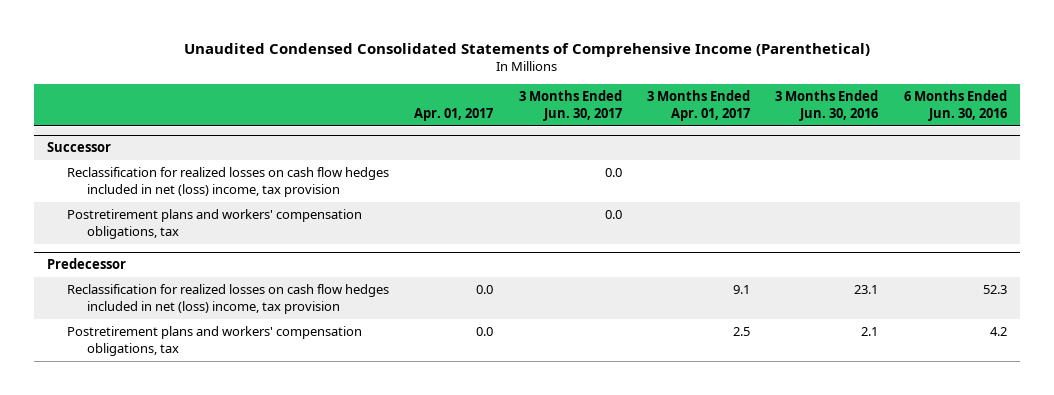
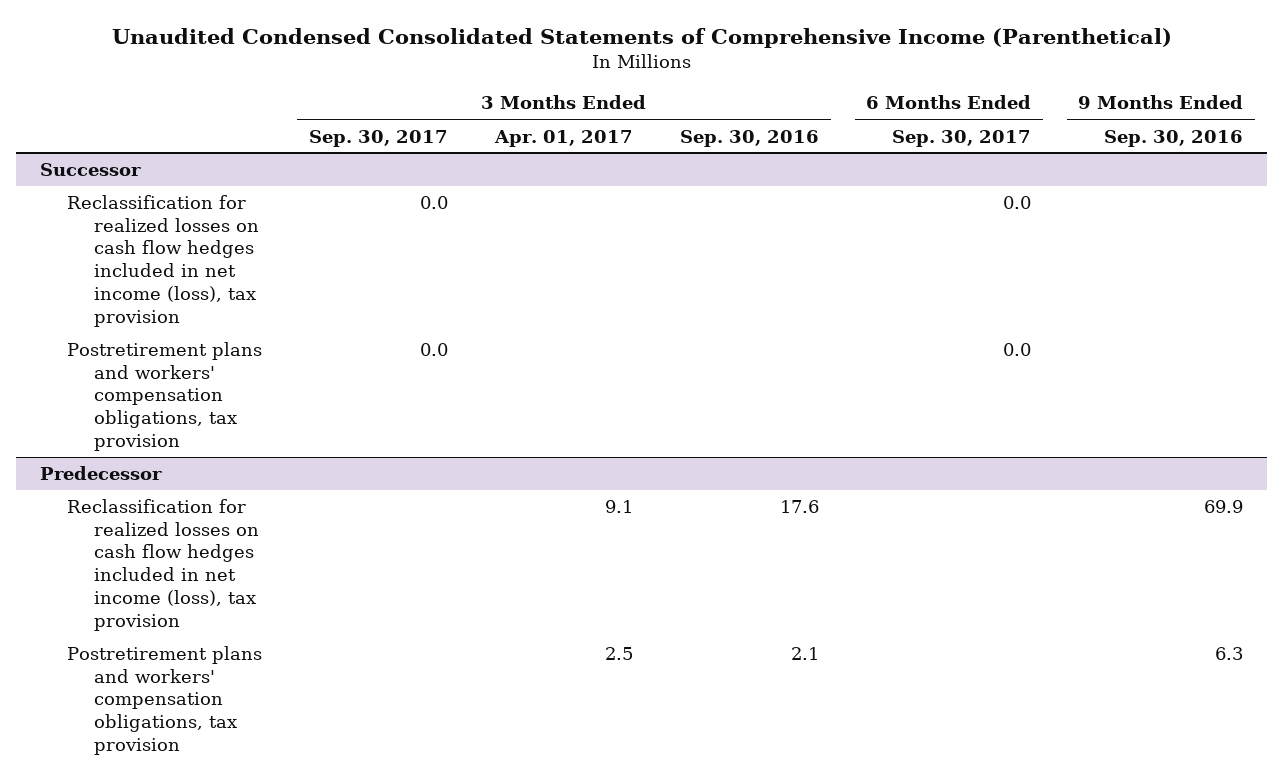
- | Apr. 01, 2017 | 3 Months Ended Jun. 30, 2017 | 3 Months Ended Apr. 01, 2017 | 3 Months Ended Jun. 30, 2016 | 6 Months Ended Jun. 30, 2016
+ | 3 Months Ended Sep. 30, 2017 | 3 Months Ended Apr. 01, 2017 | 3 Months Ended Sep. 30, 2016 | 6 Months Ended Sep. 30, 2017 | 9 Months Ended Sep. 30, 2016
@ Successor
- Reclassification for realized losses on cash flow hedges included in net (loss) income, tax provision | | 0.0 | | |
- Postretirement plans and workers' compensation obligations, tax | | 0.0 | | |
+ Reclassification for realized losses on cash flow hedges included in net income (loss), tax provision | 0.0 | | | 0.0 |
+ Postretirement plans and workers' compensation obligations, tax provision | 0.0 | | | 0.0 |
@ Predecessor
- Reclassification for realized losses on cash flow hedges included in net (loss) income, tax provision | 0.0 | | 9.1 | 23.1 | 52.3
- Postretirement plans and workers' compensation obligations, tax | 0.0 | | 2.5 | 2.1 | 4.2
+ Reclassification for realized losses on cash flow hedges included in net income (loss), tax provision | | 9.1 | 17.6 | | 69.9
+ Postretirement plans and workers' compensation obligations, tax provision | | 2.5 | 2.1 | | 6.3

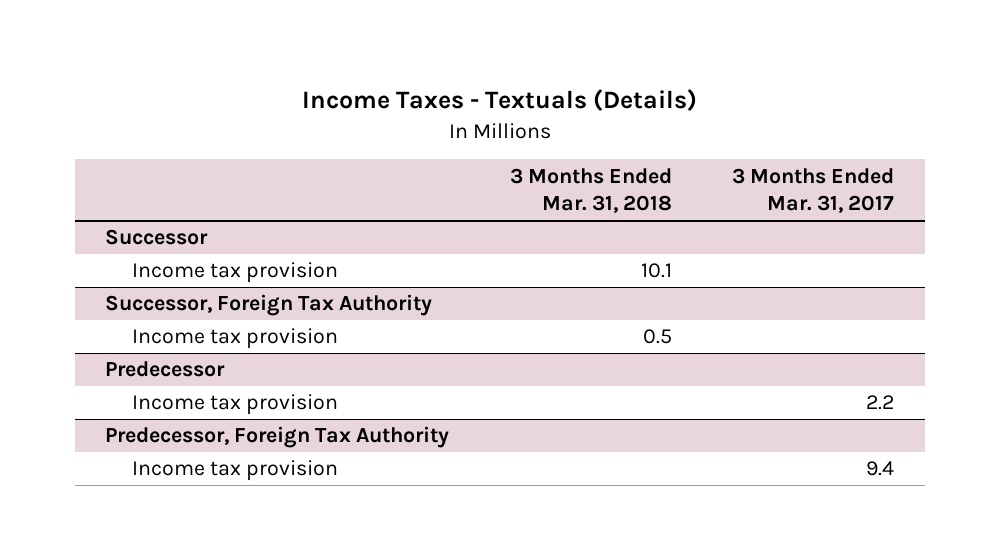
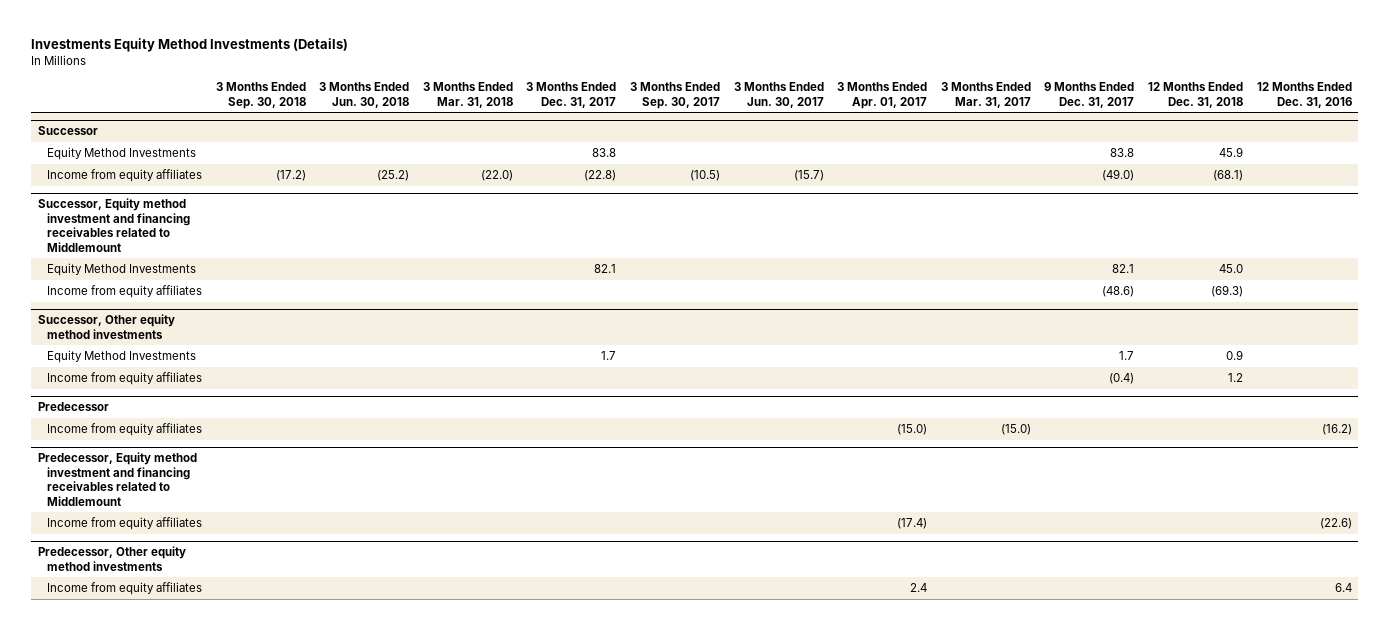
- Income Taxes - Textuals (Details)
+ Investments Equity Method Investments (Details)
- | 3 Months Ended Mar. 31, 2018 | 3 Months Ended Mar. 31, 2017
+ | 3 Months Ended Sep. 30, 2018 | 3 Months Ended Jun. 30, 2018 | 3 Months Ended Mar. 31, 2018 | 3 Months Ended Dec. 31, 2017 | 3 Months Ended Sep. 30, 2017 | 3 Months Ended Jun. 30, 2017 | 3 Months Ended Apr. 01, 2017 | 3 Months Ended Mar. 31, 2017 | 9 Months Ended Dec. 31, 2017 | 12 Months Ended Dec. 31, 2018 | 12 Months Ended Dec. 31, 2016
@ Successor
- Income tax provision | 10.1 |
- Successor, Foreign Tax Authority
- Income tax provision | 0.5 |
@ Successor
+ Equity Method Investments | | | | 83.8 | | | | | 83.8 | 45.9 |
+ Income from equity affiliates | (17.2) | (25.2) | (22.0) | (22.8) | (10.5) | (15.7) | | | (49.0) | (68.1) |
+ Successor, Equity method investment and financing receivables related to Middlemount
+ Equity Method Investments | | | | 82.1 | | | | | 82.1 | 45.0 |
+ Income from equity affiliates | | | | | | | | | (48.6) | (69.3) |
+ Successor, Other equity method investments
+ Equity Method Investments | | | | 1.7 | | | | | 1.7 | 0.9 |
+ Income from equity affiliates | | | | | | | | | (0.4) | 1.2 |
@ Predecessor
- Income tax provision | | 2.2
- Predecessor, Foreign Tax Authority
- Income tax provision | | 9.4
@ Predecessor
+ Income from equity affiliates | | | | | | | (15.0) | (15.0) | | | (16.2)
+ Predecessor, Equity method investment and financing receivables related to Middlemount
+ Income from equity affiliates | | | | | | | (17.4) | | | | (22.6)
+ Predecessor, Other equity method investments
+ Income from equity affiliates | | | | | | | 2.4 | | | | 6.4

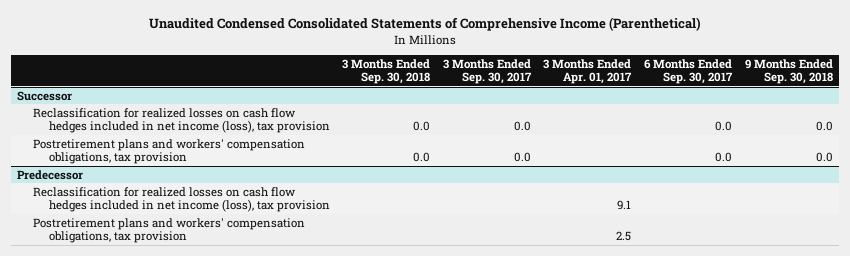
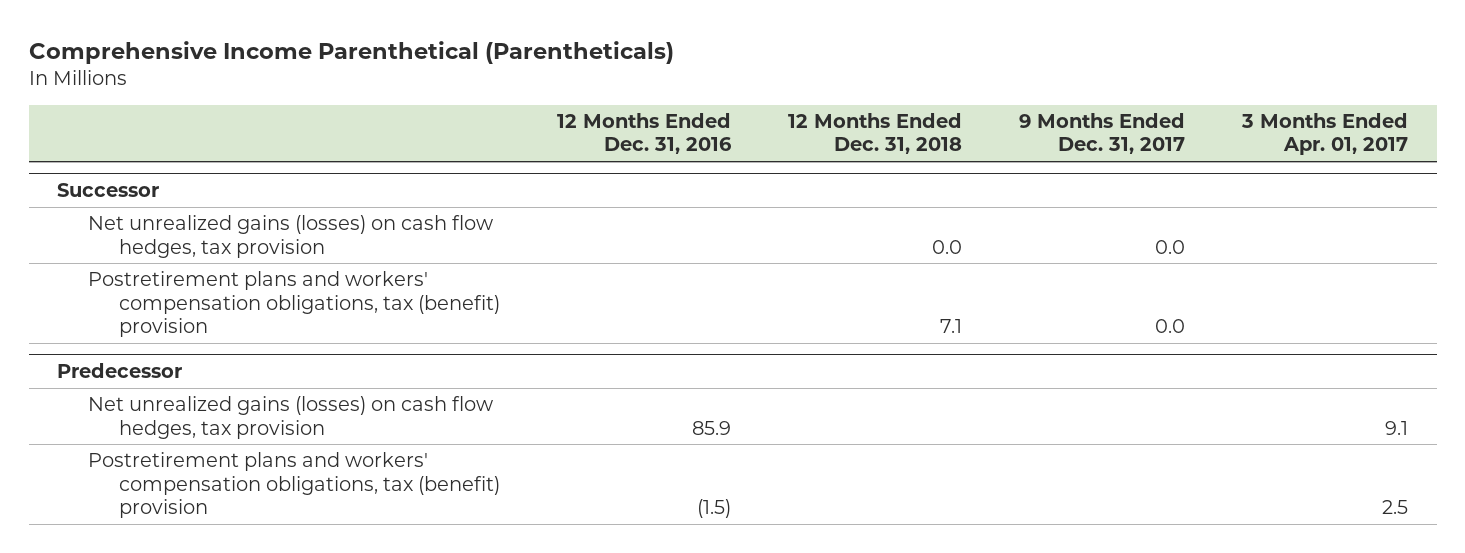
- Unaudited Condensed Consolidated Statements of Comprehensive Income (Parenthetical)
+ Comprehensive Income Parenthetical (Parentheticals)
- | 3 Months Ended Sep. 30, 2018 | 3 Months Ended Sep. 30, 2017 | 3 Months Ended Apr. 01, 2017 | 6 Months Ended Sep. 30, 2017 | 9 Months Ended Sep. 30, 2018
+ | 12 Months Ended Dec. 31, 2016 | 12 Months Ended Dec. 31, 2018 | 9 Months Ended Dec. 31, 2017 | 3 Months Ended Apr. 01, 2017
@ Successor
- Reclassification for realized losses on cash flow hedges included in net income (loss), tax provision | 0.0 | 0.0 | | 0.0 | 0.0
- Postretirement plans and workers' compensation obligations, tax provision | 0.0 | 0.0 | | 0.0 | 0.0
+ Net unrealized gains (losses) on cash flow hedges, tax provision | | 0.0 | 0.0 |
+ Postretirement plans and workers' compensation obligations, tax (benefit) provision | | 7.1 | 0.0 |
@ Predecessor
- Reclassification for realized losses on cash flow hedges included in net income (loss), tax provision | | | 9.1 | |
- Postretirement plans and workers' compensation obligations, tax provision | | | 2.5 | |
+ Net unrealized gains (losses) on cash flow hedges, tax provision | 85.9 | | | 9.1
+ Postretirement plans and workers' compensation obligations, tax (benefit) provision | (1.5) | | | 2.5

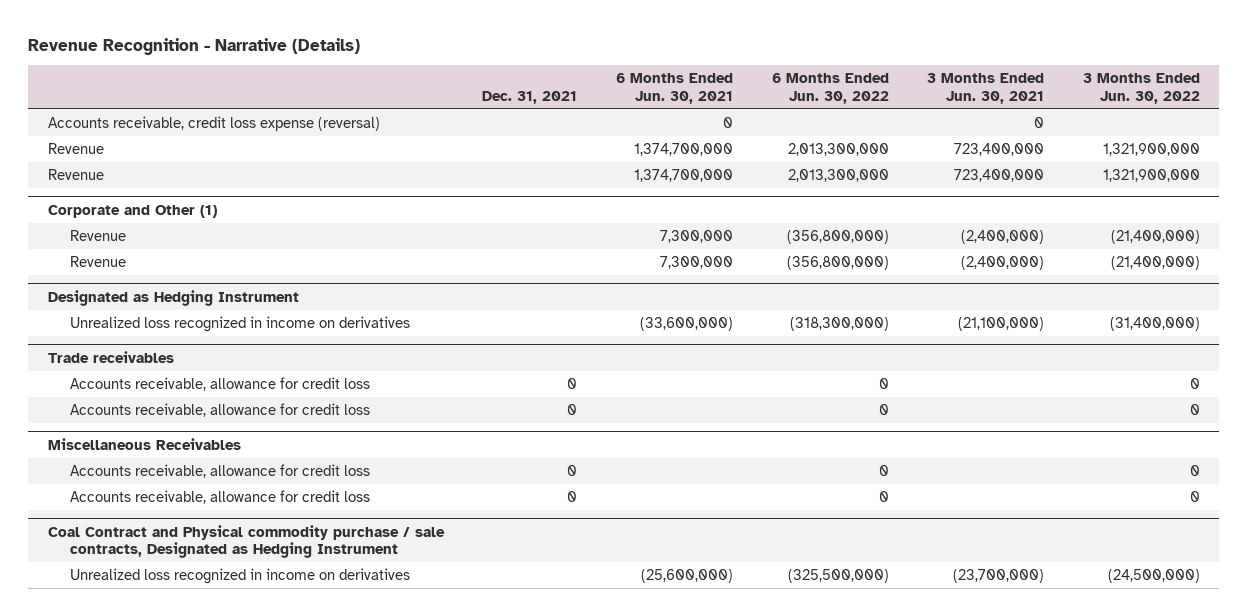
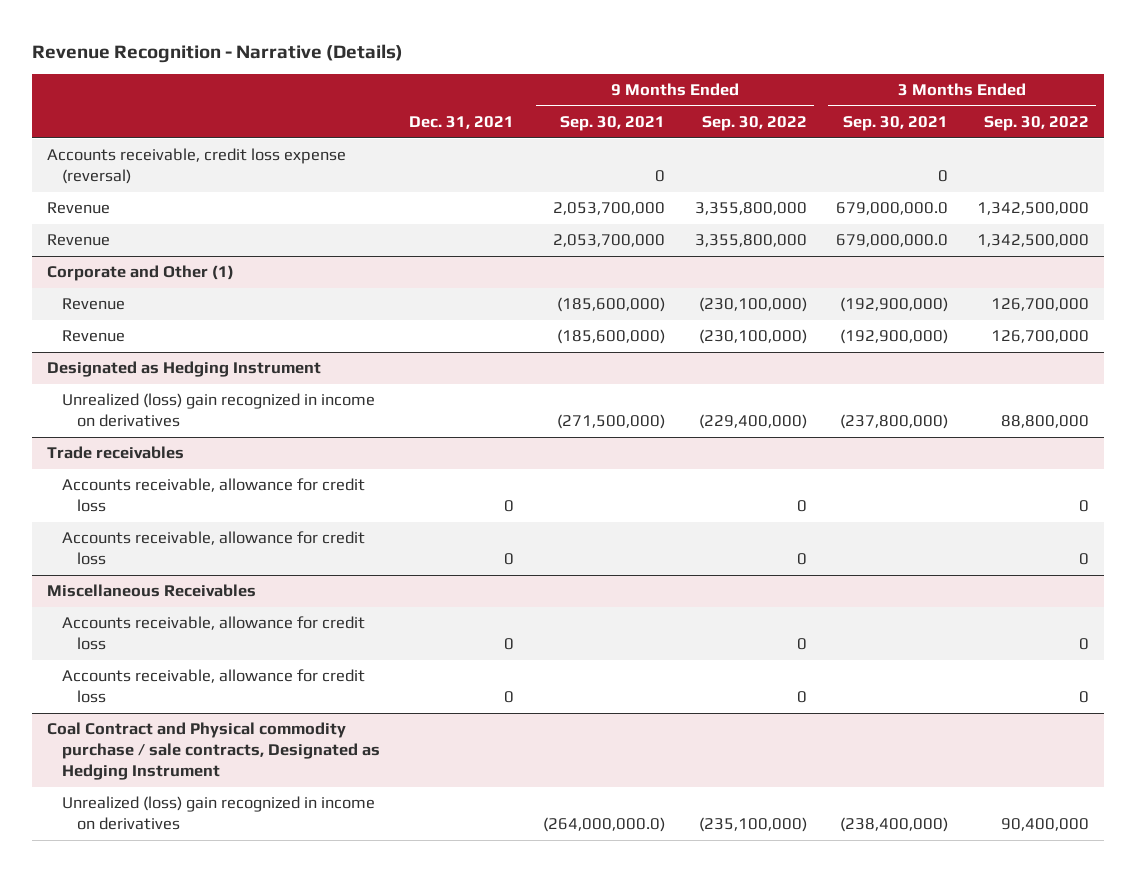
- | Dec. 31, 2021 | 6 Months Ended Jun. 30, 2021 | 6 Months Ended Jun. 30, 2022 | 3 Months Ended Jun. 30, 2021 | 3 Months Ended Jun. 30, 2022
+ | Dec. 31, 2021 | 9 Months Ended Sep. 30, 2021 | 9 Months Ended Sep. 30, 2022 | 3 Months Ended Sep. 30, 2021 | 3 Months Ended Sep. 30, 2022
@ Designated as Hedging Instrument
- Unrealized loss recognized in income on derivatives | | (33,600,000) | (318,300,000) | (21,100,000) | (31,400,000)
+ Unrealized (loss) gain recognized in income on derivatives | | (271,500,000) | (229,400,000) | (237,800,000) | 88,800,000
@ Coal Contract and Physical commodity purchase / sale contracts, Designated as Hedging Instrument
- Unrealized loss recognized in income on derivatives | | (25,600,000) | (325,500,000) | (23,700,000) | (24,500,000)
+ Unrealized (loss) gain recognized in income on derivatives | | (264,000,000.0) | (235,100,000) | (238,400,000) | 90,400,000

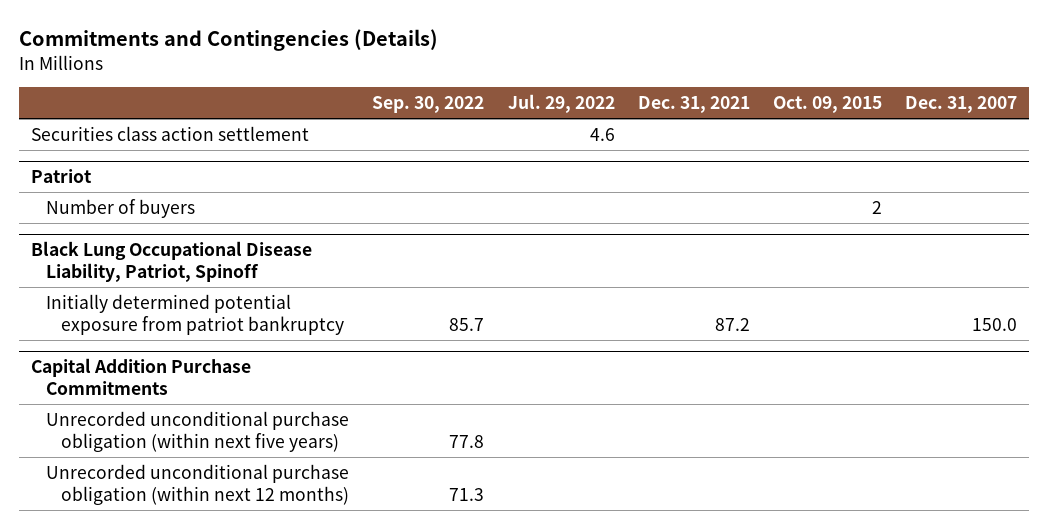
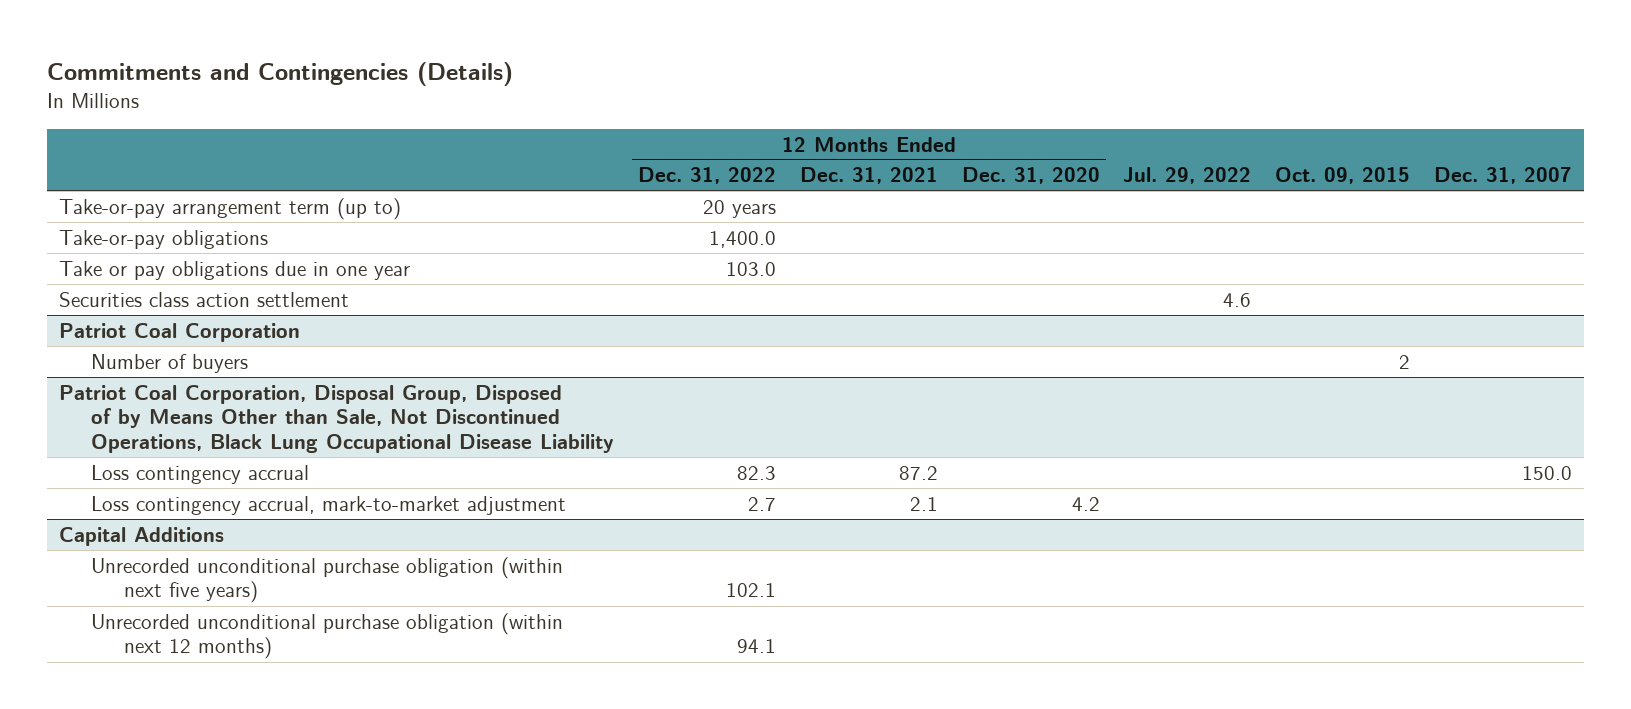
- | Sep. 30, 2022 | Jul. 29, 2022 | Dec. 31, 2021 | Oct. 09, 2015 | Dec. 31, 2007
+ | 12 Months Ended Dec. 31, 2022 | 12 Months Ended Dec. 31, 2021 | 12 Months Ended Dec. 31, 2020 | Jul. 29, 2022 | Oct. 09, 2015 | Dec. 31, 2007
+ Take-or-pay arrangement term (up to) | 20 years | | | | |
+ Take-or-pay obligations | 1,400.0 | | | | |
+ Take or pay obligations due in one year | 103.0 | | | | |
- Patriot
+ Patriot Coal Corporation
- Black Lung Occupational Disease Liability, Patriot, Spinoff
- Initially determined potential exposure from patriot bankruptcy | 85.7 | | 87.2 | | 150.0
- Capital Addition Purchase Commitments
+ Patriot Coal Corporation, Disposal Group, Disposed of by Means Other than Sale, Not Discontinued Operations, Black Lung Occupational Disease Liability
+ Loss contingency accrual | 82.3 | 87.2 | | | | 150.0
+ Loss contingency accrual, mark-to-market adjustment | 2.7 | 2.1 | 4.2 | | |
+ Capital Additions

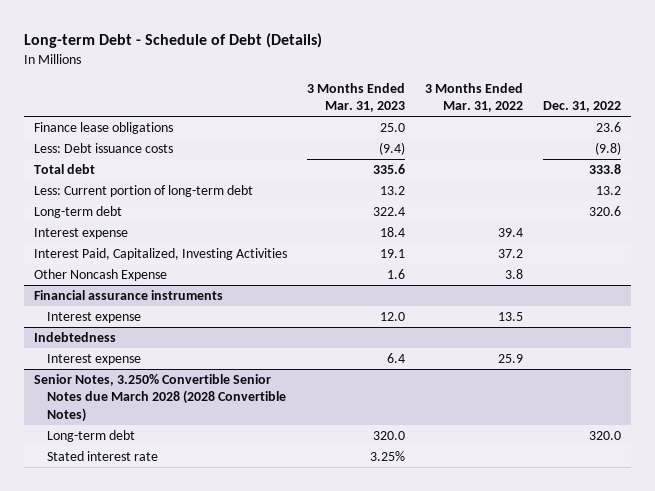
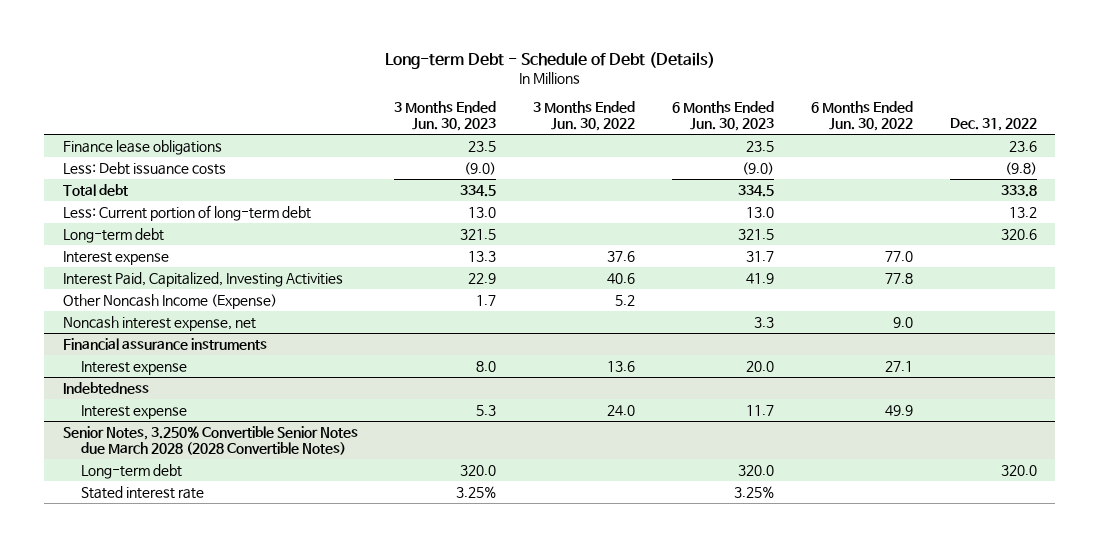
- | 3 Months Ended Mar. 31, 2023 | 3 Months Ended Mar. 31, 2022 | Dec. 31, 2022
+ | 3 Months Ended Jun. 30, 2023 | 3 Months Ended Jun. 30, 2022 | 6 Months Ended Jun. 30, 2023 | 6 Months Ended Jun. 30, 2022 | Dec. 31, 2022
- Other Noncash Expense | 1.6 | 3.8 |
+ Other Noncash Income (Expense) | 1.7 | 5.2 | | |
+ Noncash interest expense, net | | | 3.3 | 9.0 |

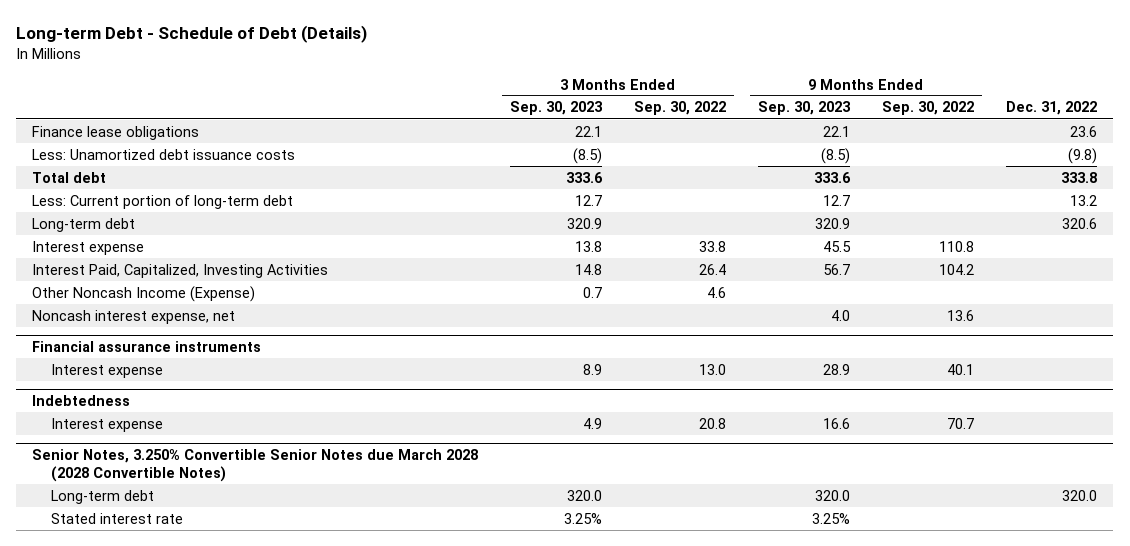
- | 3 Months Ended Jun. 30, 2023 | 3 Months Ended Jun. 30, 2022 | 6 Months Ended Jun. 30, 2023 | 6 Months Ended Jun. 30, 2022 | Dec. 31, 2022
+ | 3 Months Ended Sep. 30, 2023 | 3 Months Ended Sep. 30, 2022 | 9 Months Ended Sep. 30, 2023 | 9 Months Ended Sep. 30, 2022 | Dec. 31, 2022
- Less: Debt issuance costs | (9.0) | | (9.0) | | (9.8)
+ Less: Unamortized debt issuance costs | (8.5) | | (8.5) | | (9.8)

